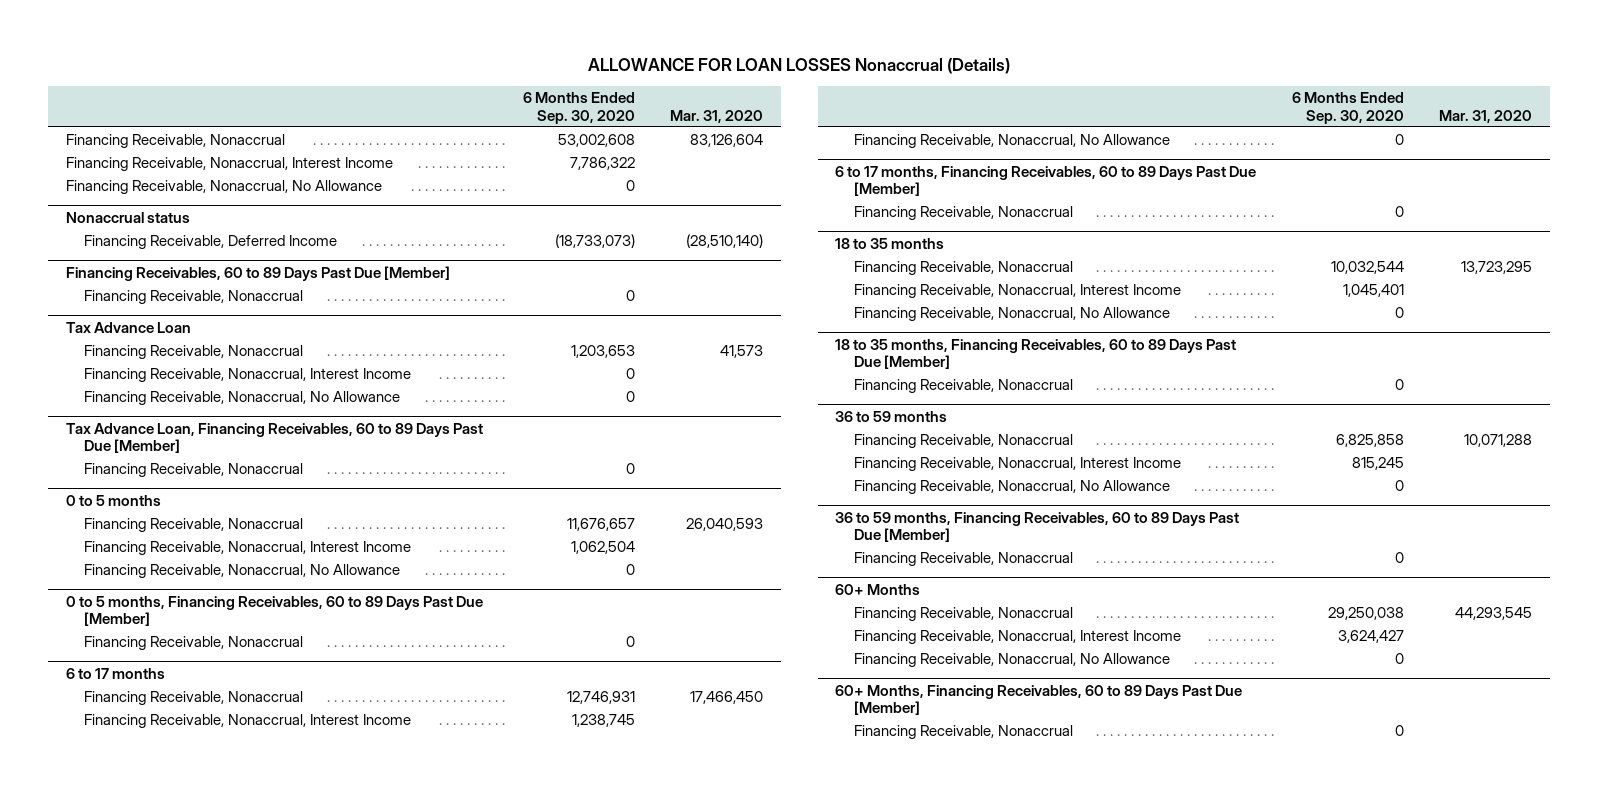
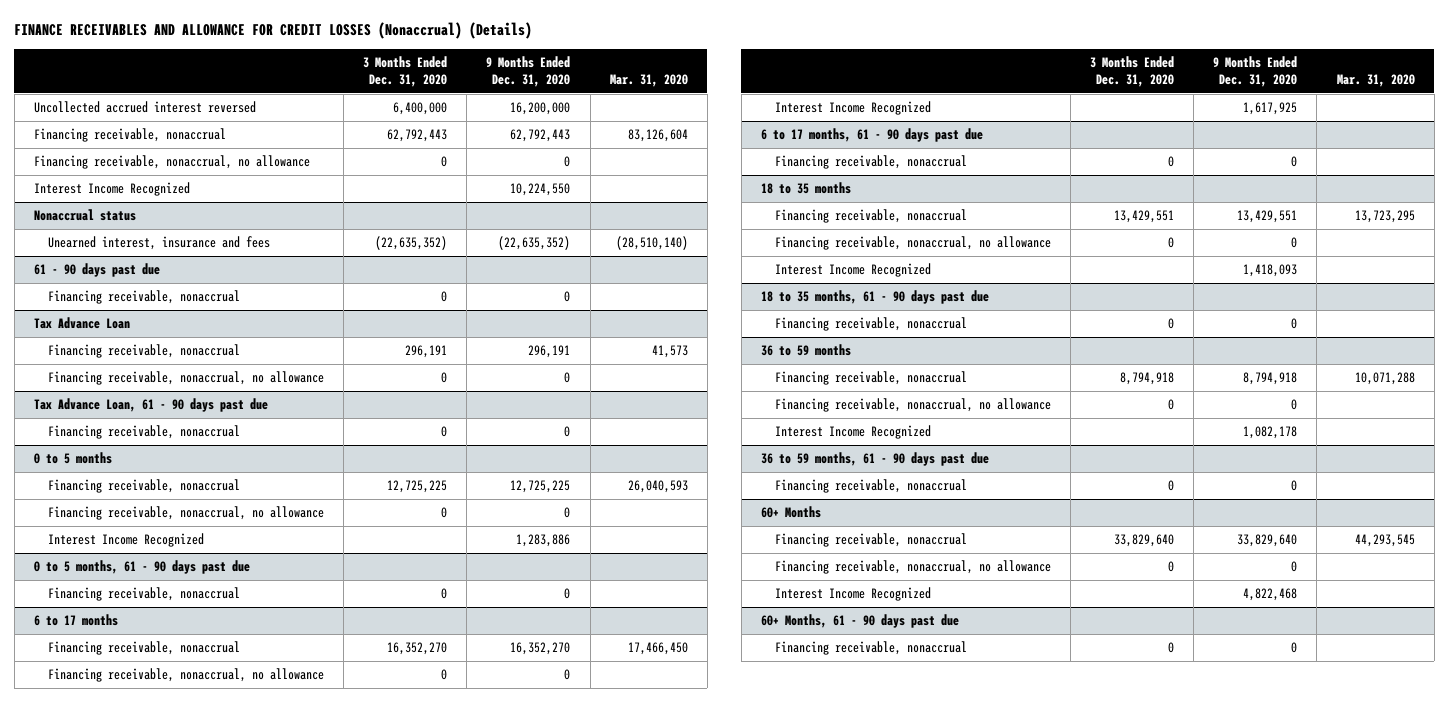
- ALLOWANCE FOR LOAN LOSSES Nonaccrual (Details)
+ FINANCE RECEIVABLES AND ALLOWANCE FOR CREDIT LOSSES (Nonaccrual) (Details)
- | 6 Months Ended Sep. 30, 2020 | Mar. 31, 2020
+ | 3 Months Ended Dec. 31, 2020 | 9 Months Ended Dec. 31, 2020 | Mar. 31, 2020
- Financing Receivable, Nonaccrual | 53,002,608 | 83,126,604
- Financing Receivable, Nonaccrual, Interest Income | 7,786,322 |
- Financing Receivable, Nonaccrual, No Allowance | 0 |
+ Uncollected accrued interest reversed | 6,400,000 | 16,200,000 |
+ Financing receivable, nonaccrual | 62,792,443 | 62,792,443 | 83,126,604
+ Financing receivable, nonaccrual, no allowance | 0 | 0 |
+ Interest Income Recognized | | 10,224,550 |
@ Nonaccrual status
- Financing Receivable, Deferred Income | (18,733,073) | (28,510,140)
- Financing Receivables, 60 to 89 Days Past Due [Member]
- Financing Receivable, Nonaccrual | 0 |
@ Nonaccrual status
+ Unearned interest, insurance and fees | (22,635,352) | (22,635,352) | (28,510,140)
+ 61 - 90 days past due
+ Financing receivable, nonaccrual | 0 | 0 |
@ Tax Advance Loan
- Financing Receivable, Nonaccrual | 1,203,653 | 41,573
- Financing Receivable, Nonaccrual, Interest Income | 0 |
- Financing Receivable, Nonaccrual, No Allowance | 0 |
- Tax Advance Loan, Financing Receivables, 60 to 89 Days Past Due [Member]
- Financing Receivable, Nonaccrual | 0 |
@ Tax Advance Loan
+ Financing receivable, nonaccrual | 296,191 | 296,191 | 41,573
+ Financing receivable, nonaccrual, no allowance | 0 | 0 |
+ Tax Advance Loan, 61 - 90 days past due
+ Financing receivable, nonaccrual | 0 | 0 |
@ 0 to 5 months
- Financing Receivable, Nonaccrual | 11,676,657 | 26,040,593
- Financing Receivable, Nonaccrual, Interest Income | 1,062,504 |
- Financing Receivable, Nonaccrual, No Allowance | 0 |
- 0 to 5 months, Financing Receivables, 60 to 89 Days Past Due [Member]
- Financing Receivable, Nonaccrual | 0 |
@ 0 to 5 months
+ Financing receivable, nonaccrual | 12,725,225 | 12,725,225 | 26,040,593
+ Financing receivable, nonaccrual, no allowance | 0 | 0 |
+ Interest Income Recognized | | 1,283,886 |
+ 0 to 5 months, 61 - 90 days past due
+ Financing receivable, nonaccrual | 0 | 0 |
@ 6 to 17 months
- Financing Receivable, Nonaccrual | 12,746,931 | 17,466,450
- Financing Receivable, Nonaccrual, Interest Income | 1,238,745 |
- Financing Receivable, Nonaccrual, No Allowance | 0 |
- 6 to 17 months, Financing Receivables, 60 to 89 Days Past Due [Member]
- Financing Receivable, Nonaccrual | 0 |
@ 6 to 17 months
+ Financing receivable, nonaccrual | 16,352,270 | 16,352,270 | 17,466,450
+ Financing receivable, nonaccrual, no allowance | 0 | 0 |
+ Interest Income Recognized | | 1,617,925 |
+ 6 to 17 months, 61 - 90 days past due
+ Financing receivable, nonaccrual | 0 | 0 |
@ 18 to 35 months
- Financing Receivable, Nonaccrual | 10,032,544 | 13,723,295
- Financing Receivable, Nonaccrual, Interest Income | 1,045,401 |
- Financing Receivable, Nonaccrual, No Allowance | 0 |
- 18 to 35 months, Financing Receivables, 60 to 89 Days Past Due [Member]
- Financing Receivable, Nonaccrual | 0 |
@ 18 to 35 months
+ Financing receivable, nonaccrual | 13,429,551 | 13,429,551 | 13,723,295
+ Financing receivable, nonaccrual, no allowance | 0 | 0 |
+ Interest Income Recognized | | 1,418,093 |
+ 18 to 35 months, 61 - 90 days past due
+ Financing receivable, nonaccrual | 0 | 0 |
@ 36 to 59 months
- Financing Receivable, Nonaccrual | 6,825,858 | 10,071,288
- Financing Receivable, Nonaccrual, Interest Income | 815,245 |
- Financing Receivable, Nonaccrual, No Allowance | 0 |
- 36 to 59 months, Financing Receivables, 60 to 89 Days Past Due [Member]
- Financing Receivable, Nonaccrual | 0 |
@ 36 to 59 months
+ Financing receivable, nonaccrual | 8,794,918 | 8,794,918 | 10,071,288
+ Financing receivable, nonaccrual, no allowance | 0 | 0 |
+ Interest Income Recognized | | 1,082,178 |
+ 36 to 59 months, 61 - 90 days past due
+ Financing receivable, nonaccrual | 0 | 0 |
@ 60+ Months
- Financing Receivable, Nonaccrual | 29,250,038 | 44,293,545
- Financing Receivable, Nonaccrual, Interest Income | 3,624,427 |
- Financing Receivable, Nonaccrual, No Allowance | 0 |
- 60+ Months, Financing Receivables, 60 to 89 Days Past Due [Member]
- Financing Receivable, Nonaccrual | 0 |
@ 60+ Months
+ Financing receivable, nonaccrual | 33,829,640 | 33,829,640 | 44,293,545
+ Financing receivable, nonaccrual, no allowance | 0 | 0 |
+ Interest Income Recognized | | 4,822,468 |
+ 60+ Months, 61 - 90 days past due
+ Financing receivable, nonaccrual | 0 | 0 |

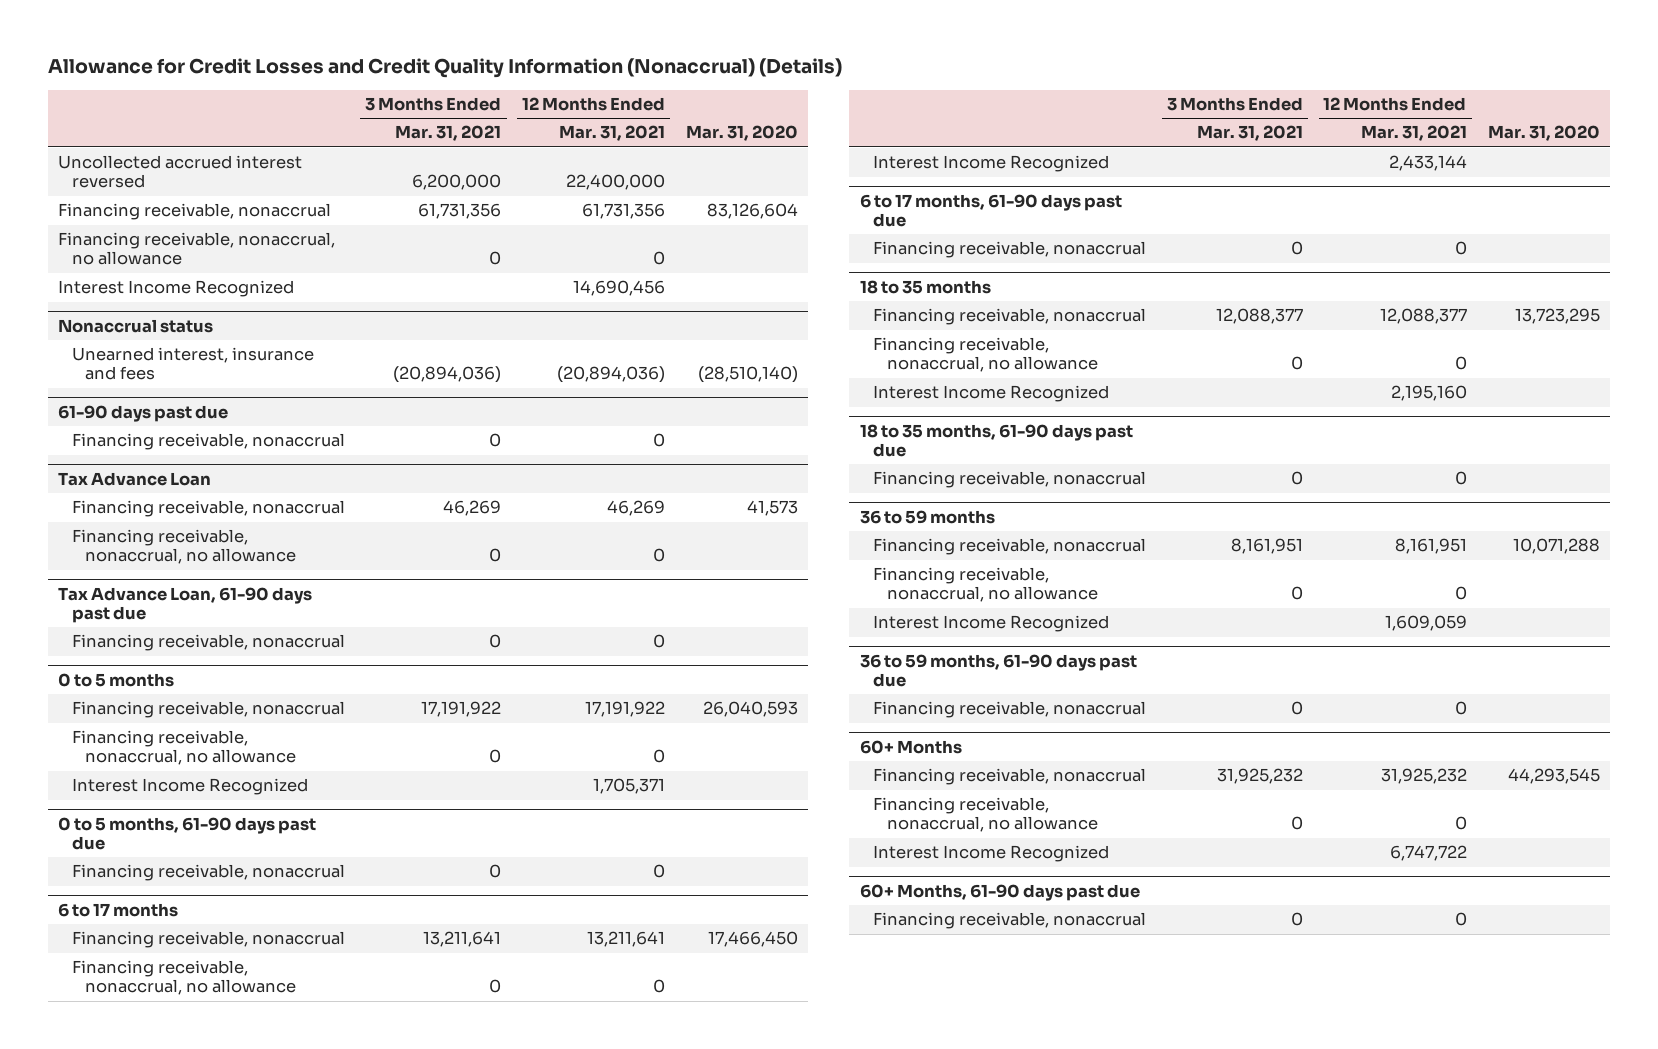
- FINANCE RECEIVABLES AND ALLOWANCE FOR CREDIT LOSSES (Nonaccrual) (Details)
+ Allowance for Credit Losses and Credit Quality Information (Nonaccrual) (Details)
- | 3 Months Ended Dec. 31, 2020 | 9 Months Ended Dec. 31, 2020 | Mar. 31, 2020
+ | 3 Months Ended Mar. 31, 2021 | 12 Months Ended Mar. 31, 2021 | Mar. 31, 2020
- 61 - 90 days past due
+ 61-90 days past due
- Tax Advance Loan, 61 - 90 days past due
+ Tax Advance Loan, 61-90 days past due
- 0 to 5 months, 61 - 90 days past due
+ 0 to 5 months, 61-90 days past due
- 6 to 17 months, 61 - 90 days past due
+ 6 to 17 months, 61-90 days past due
- 18 to 35 months, 61 - 90 days past due
+ 18 to 35 months, 61-90 days past due
- 36 to 59 months, 61 - 90 days past due
+ 36 to 59 months, 61-90 days past due
- 60+ Months, 61 - 90 days past due
+ 60+ Months, 61-90 days past due

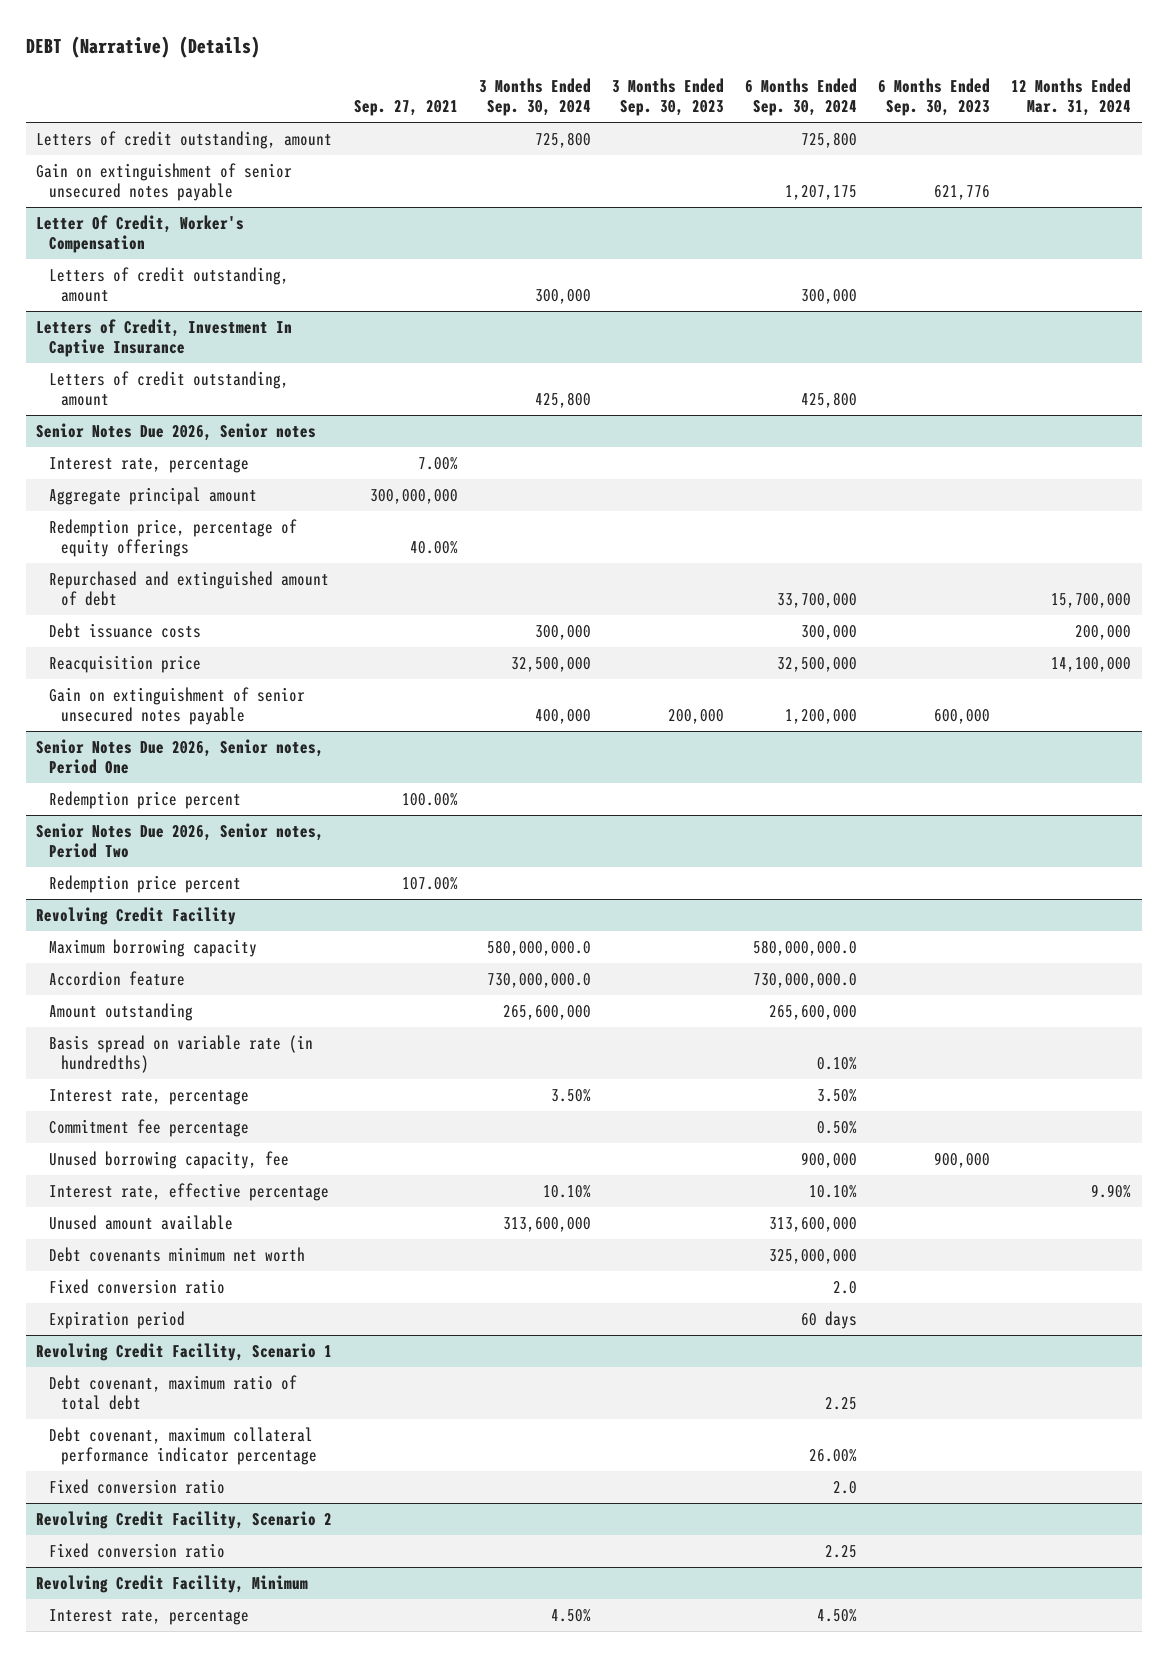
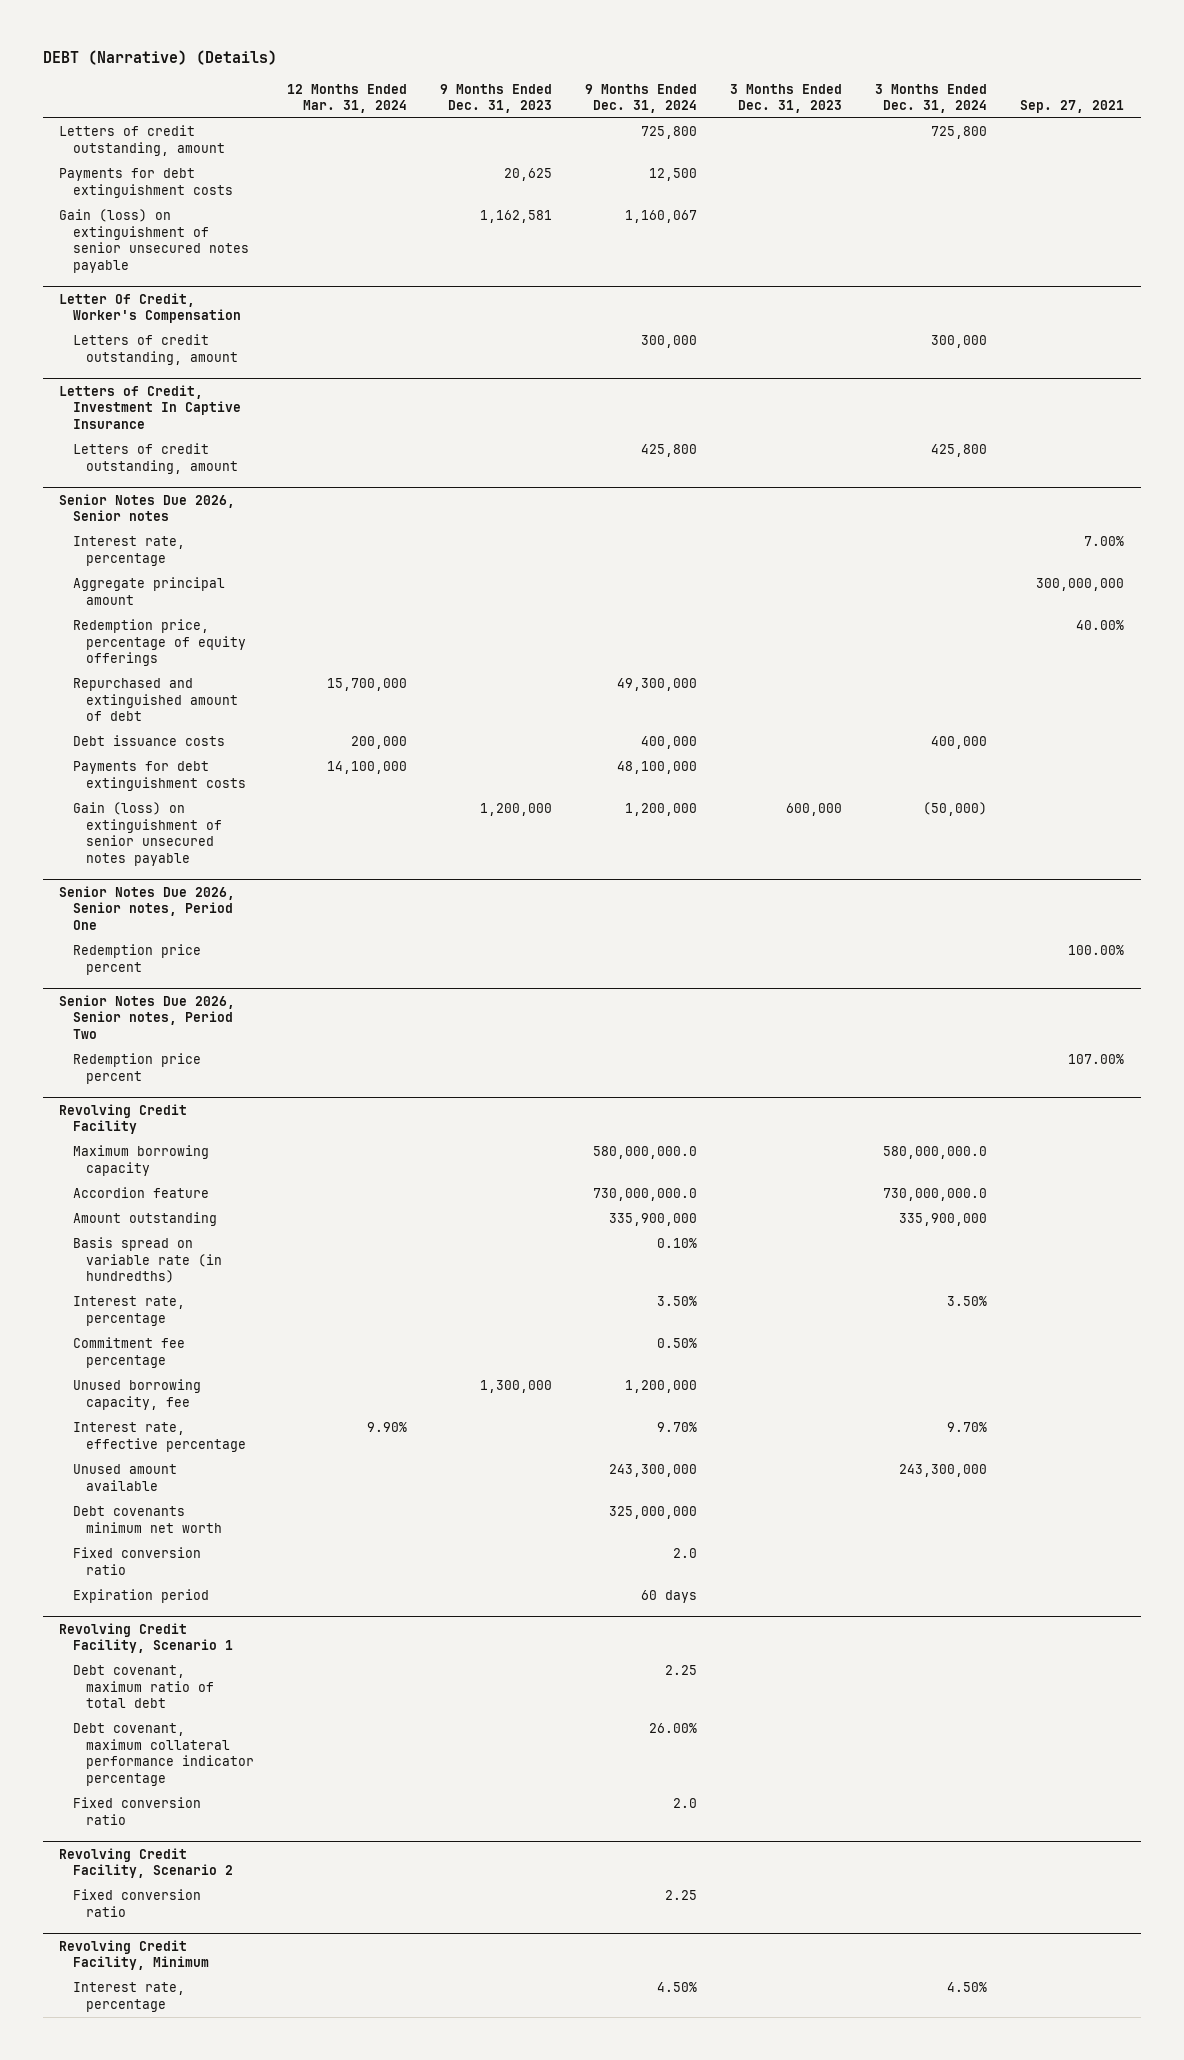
- | Sep. 27, 2021 | 3 Months Ended Sep. 30, 2024 | 3 Months Ended Sep. 30, 2023 | 6 Months Ended Sep. 30, 2024 | 6 Months Ended Sep. 30, 2023 | 12 Months Ended Mar. 31, 2024
+ | 12 Months Ended Mar. 31, 2024 | 9 Months Ended Dec. 31, 2023 | 9 Months Ended Dec. 31, 2024 | 3 Months Ended Dec. 31, 2023 | 3 Months Ended Dec. 31, 2024 | Sep. 27, 2021
- Gain on extinguishment of senior unsecured notes payable | | | | 1,207,175 | 621,776 |
+ Payments for debt extinguishment costs | | 20,625 | 12,500 | | |
+ Gain (loss) on extinguishment of senior unsecured notes payable | | 1,162,581 | 1,160,067 | | |
@ Senior Notes Due 2026, Senior notes
- Reacquisition price | | 32,500,000 | | 32,500,000 | | 14,100,000
- Gain on extinguishment of senior unsecured notes payable | | 400,000 | 200,000 | 1,200,000 | 600,000 |
+ Payments for debt extinguishment costs | 14,100,000 | | 48,100,000 | | |
+ Gain (loss) on extinguishment of senior unsecured notes payable | | 1,200,000 | 1,200,000 | 600,000 | (50,000) |

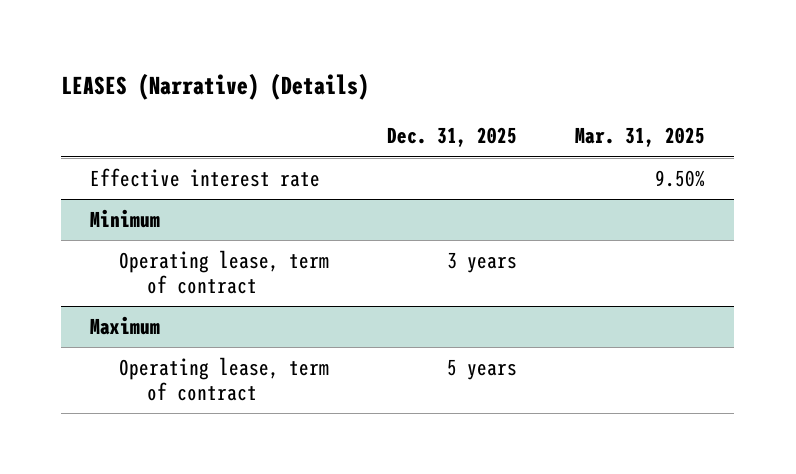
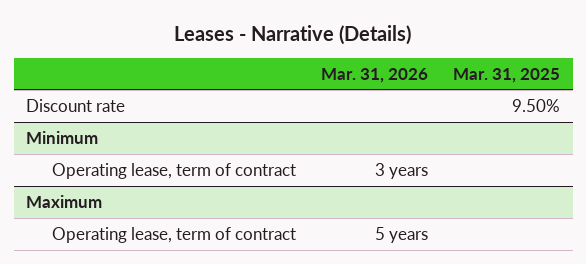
- LEASES (Narrative) (Details)
+ Leases - Narrative (Details)
- | Dec. 31, 2025 | Mar. 31, 2025
+ | Mar. 31, 2026 | Mar. 31, 2025
- Effective interest rate | | 9.50%
+ Discount rate | | 9.50%

